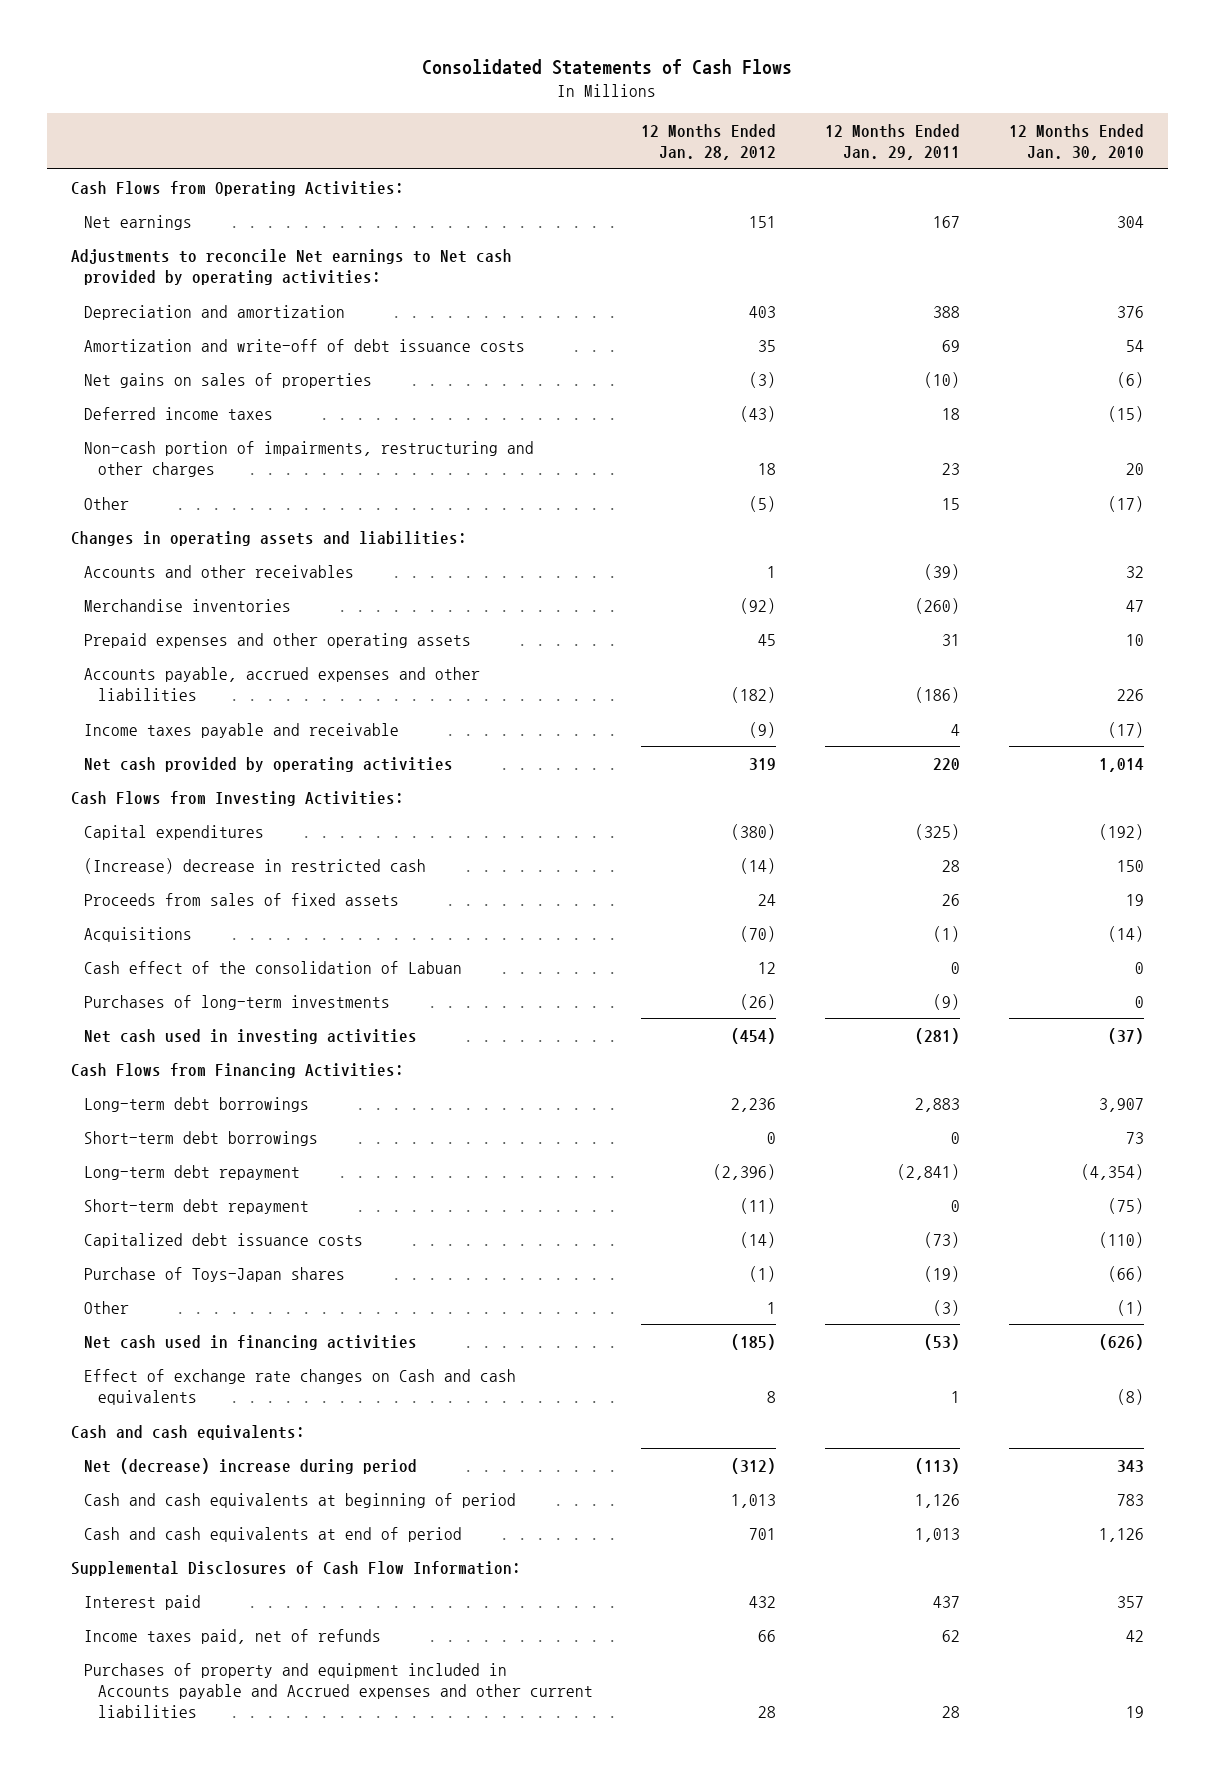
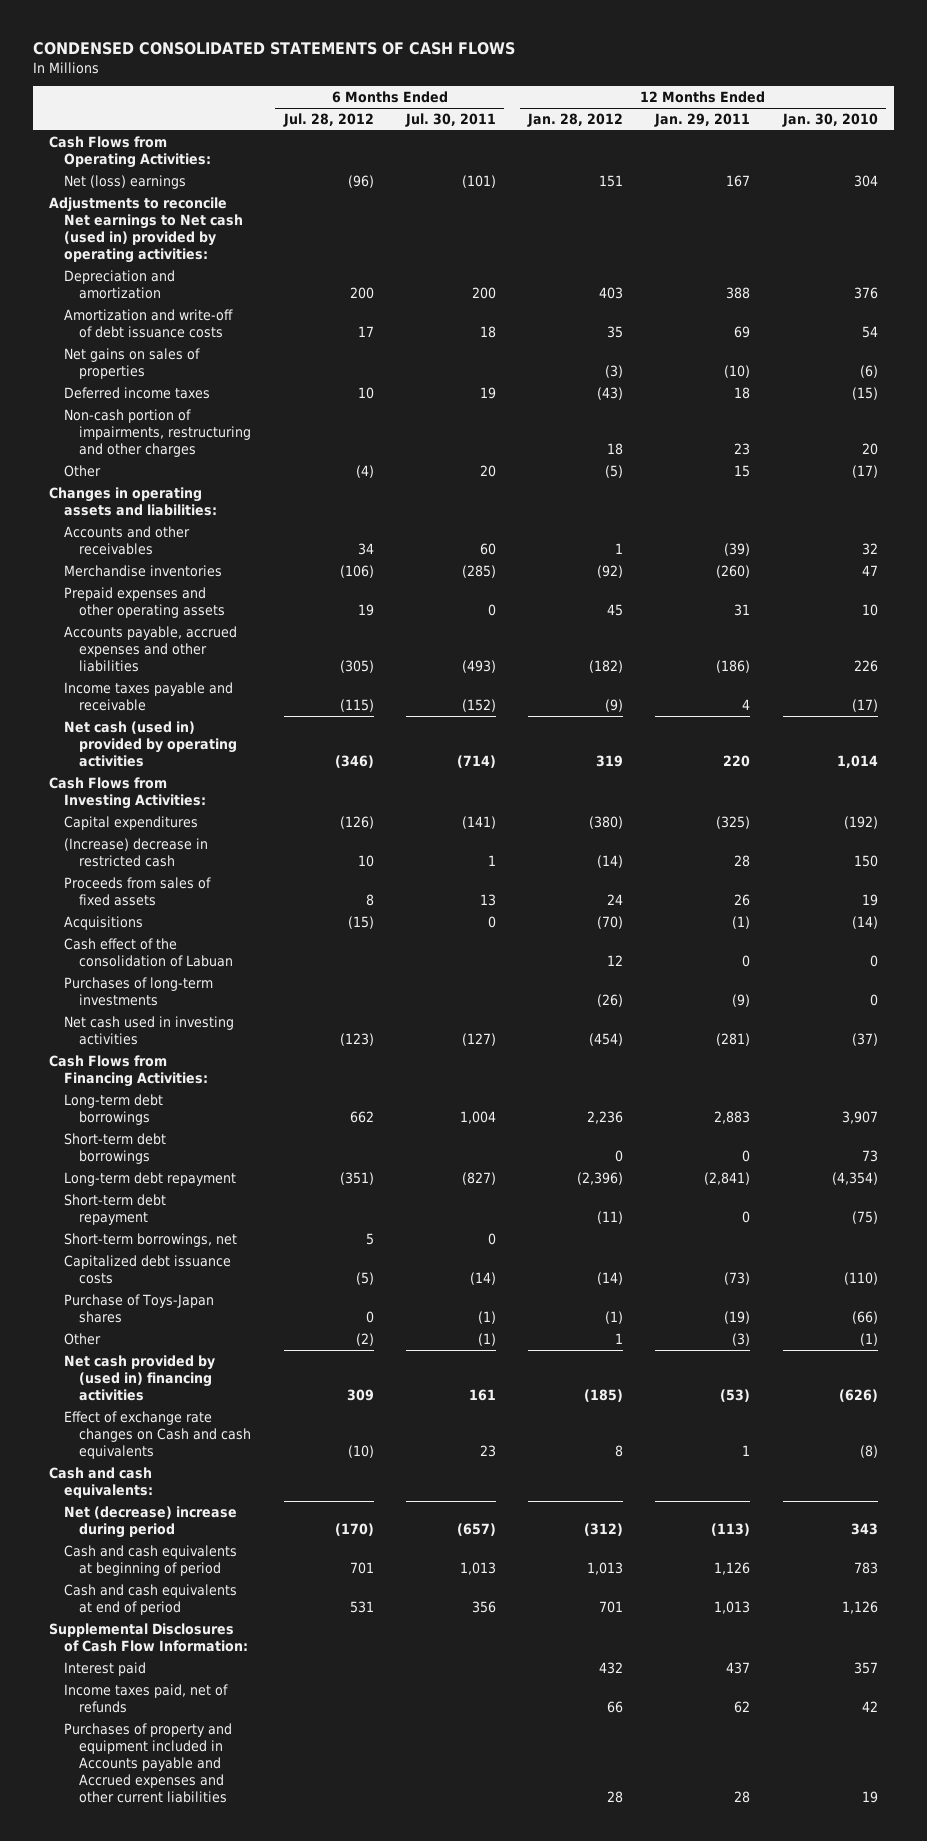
- Consolidated Statements of Cash Flows
+ CONDENSED CONSOLIDATED STATEMENTS OF CASH FLOWS
- | 12 Months Ended Jan. 28, 2012 | 12 Months Ended Jan. 29, 2011 | 12 Months Ended Jan. 30, 2010
+ | 6 Months Ended Jul. 28, 2012 | 6 Months Ended Jul. 30, 2011 | 12 Months Ended Jan. 28, 2012 | 12 Months Ended Jan. 29, 2011 | 12 Months Ended Jan. 30, 2010
- Net earnings | 151 | 167 | 304
- Adjustments to reconcile Net earnings to Net cash provided by operating activities:
+ Net (loss) earnings | (96) | (101) | 151 | 167 | 304
+ Adjustments to reconcile Net earnings to Net cash (used in) provided by operating activities:
- Net cash provided by operating activities | 319 | 220 | 1,014
+ Net cash (used in) provided by operating activities | (346) | (714) | 319 | 220 | 1,014
+ Short-term borrowings, net | 5 | 0 | | |
- Net cash used in financing activities | (185) | (53) | (626)
+ Net cash provided by (used in) financing activities | 309 | 161 | (185) | (53) | (626)

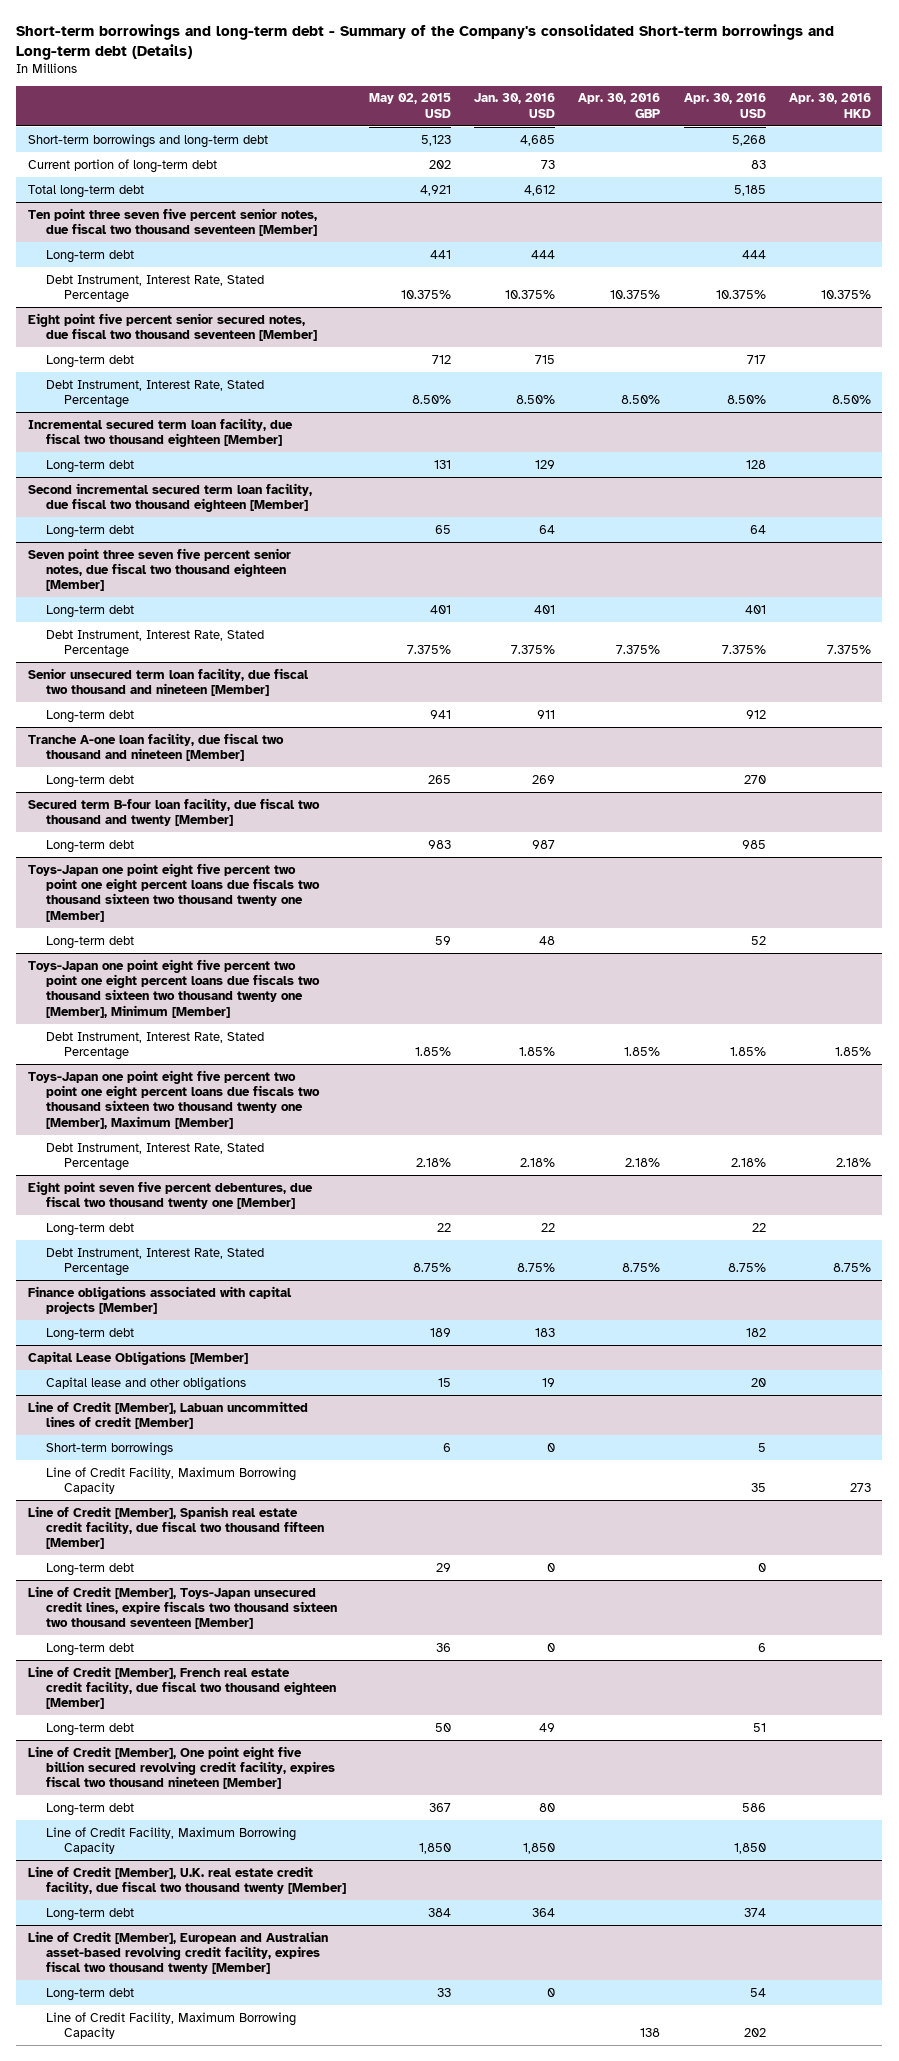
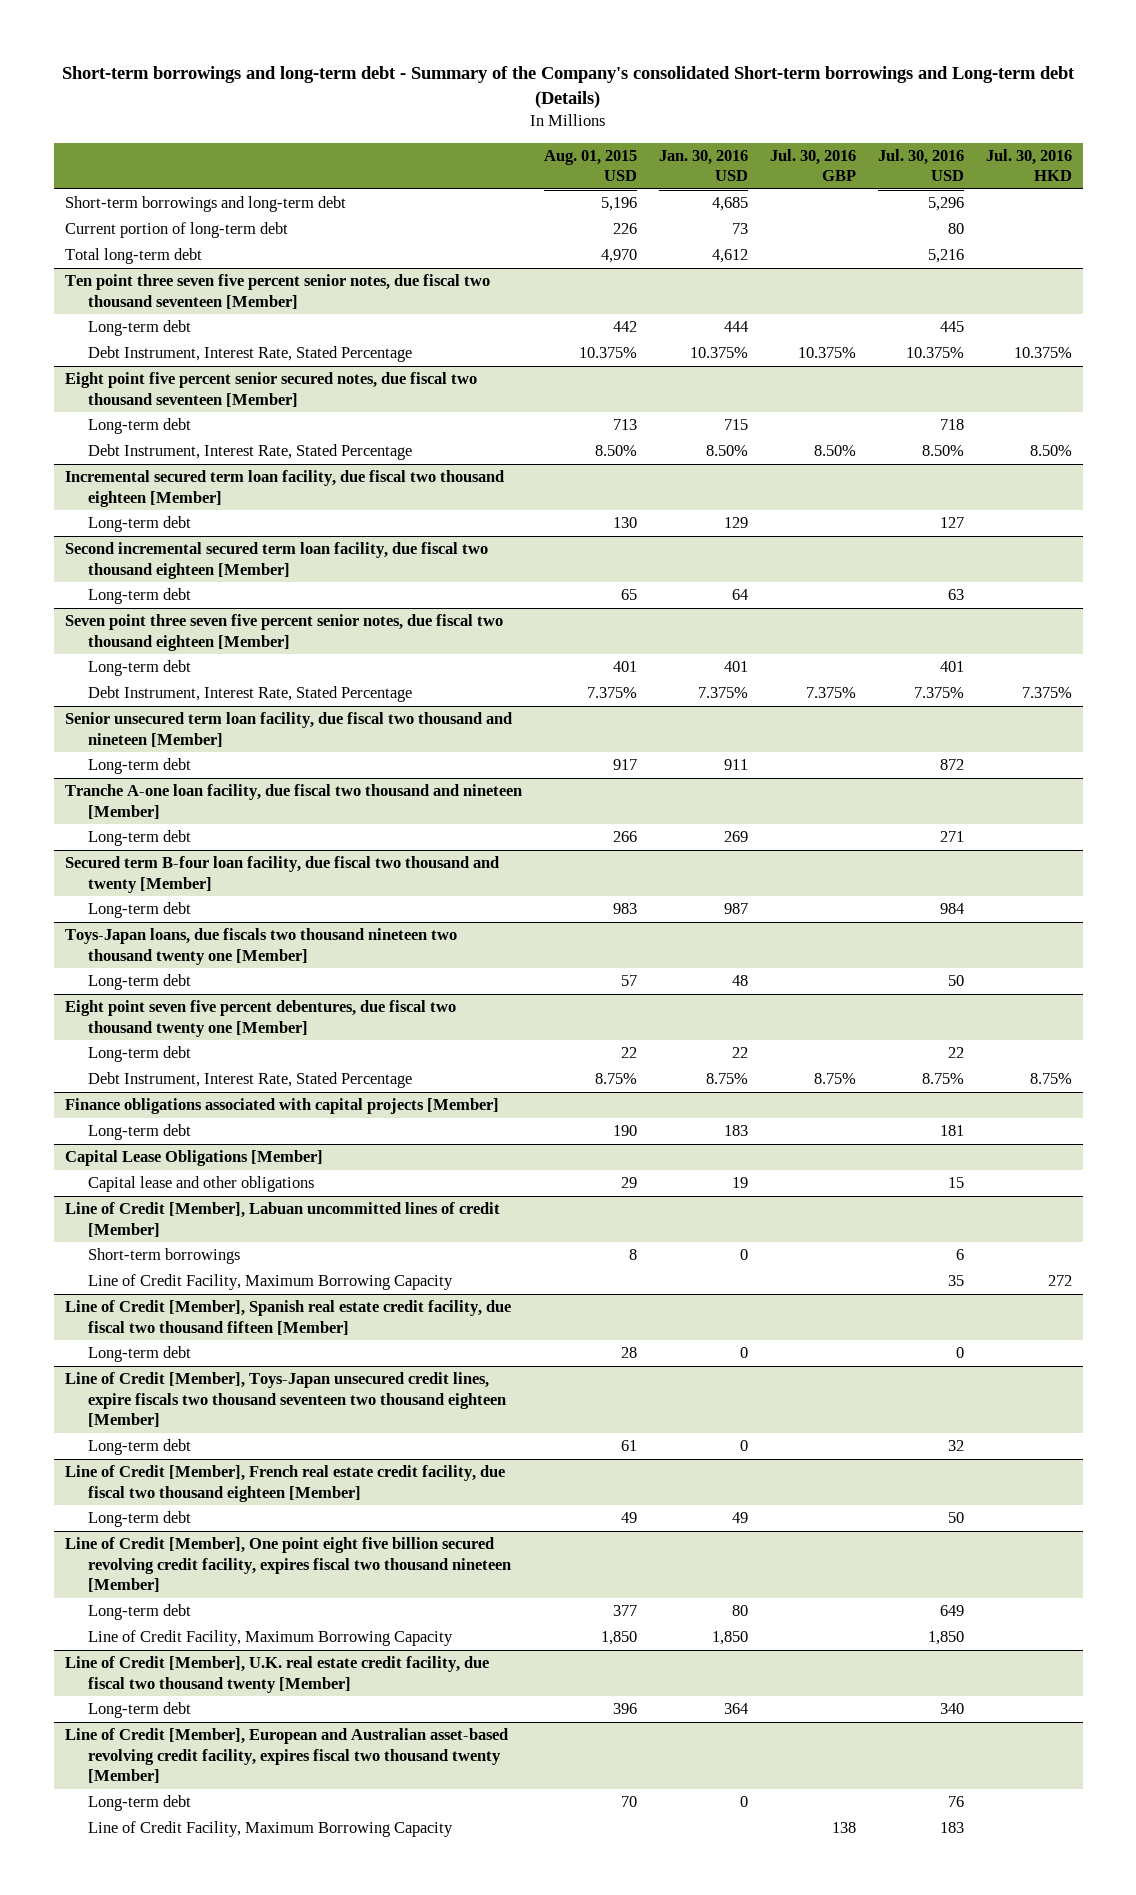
- | May 02, 2015 USD | Jan. 30, 2016 USD | Apr. 30, 2016 GBP | Apr. 30, 2016 USD | Apr. 30, 2016 HKD
+ | Aug. 01, 2015 USD | Jan. 30, 2016 USD | Jul. 30, 2016 GBP | Jul. 30, 2016 USD | Jul. 30, 2016 HKD
- Toys-Japan one point eight five percent two point one eight percent loans due fiscals two thousand sixteen two thousand twenty one [Member]
+ Toys-Japan loans, due fiscals two thousand nineteen two thousand twenty one [Member]
- Toys-Japan one point eight five percent two point one eight percent loans due fiscals two thousand sixteen two thousand twenty one [Member], Minimum [Member]
- Debt Instrument, Interest Rate, Stated Percentage | 1.85% | 1.85% | 1.85% | 1.85% | 1.85%
- Toys-Japan one point eight five percent two point one eight percent loans due fiscals two thousand sixteen two thousand twenty one [Member], Maximum [Member]
- Debt Instrument, Interest Rate, Stated Percentage | 2.18% | 2.18% | 2.18% | 2.18% | 2.18%
- Line of Credit [Member], Toys-Japan unsecured credit lines, expire fiscals two thousand sixteen two thousand seventeen [Member]
+ Line of Credit [Member], Toys-Japan unsecured credit lines, expire fiscals two thousand seventeen two thousand eighteen [Member]

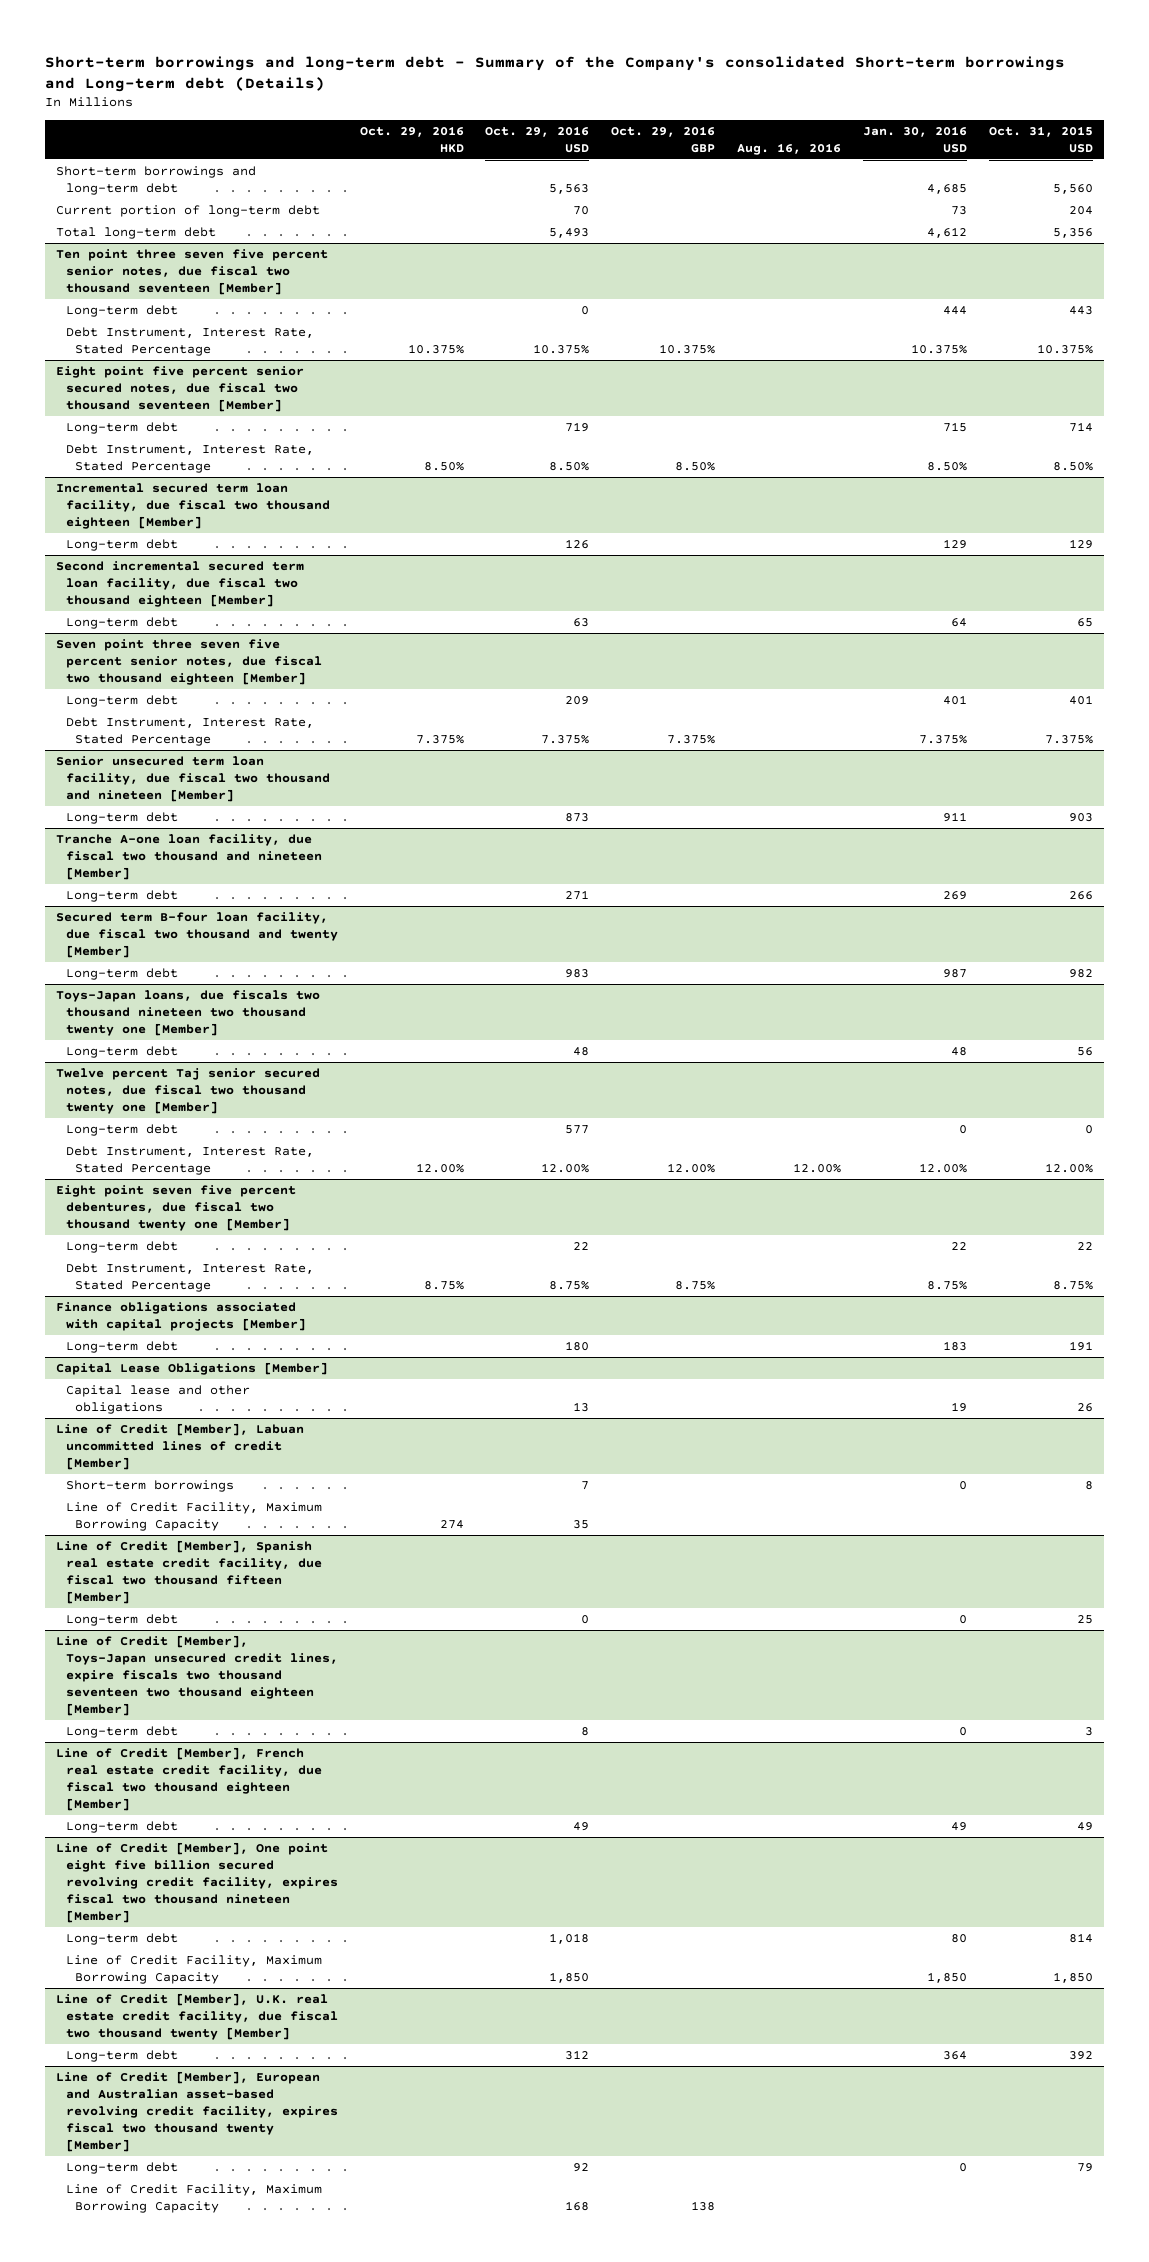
- | Aug. 01, 2015 USD | Jan. 30, 2016 USD | Jul. 30, 2016 GBP | Jul. 30, 2016 USD | Jul. 30, 2016 HKD
+ | Oct. 29, 2016 HKD | Oct. 29, 2016 USD | Oct. 29, 2016 GBP | Aug. 16, 2016 | Jan. 30, 2016 USD | Oct. 31, 2015 USD
+ Twelve percent Taj senior secured notes, due fiscal two thousand twenty one [Member]
+ Long-term debt | | 577 | | | 0 | 0
+ Debt Instrument, Interest Rate, Stated Percentage | 12.00% | 12.00% | 12.00% | 12.00% | 12.00% | 12.00%

